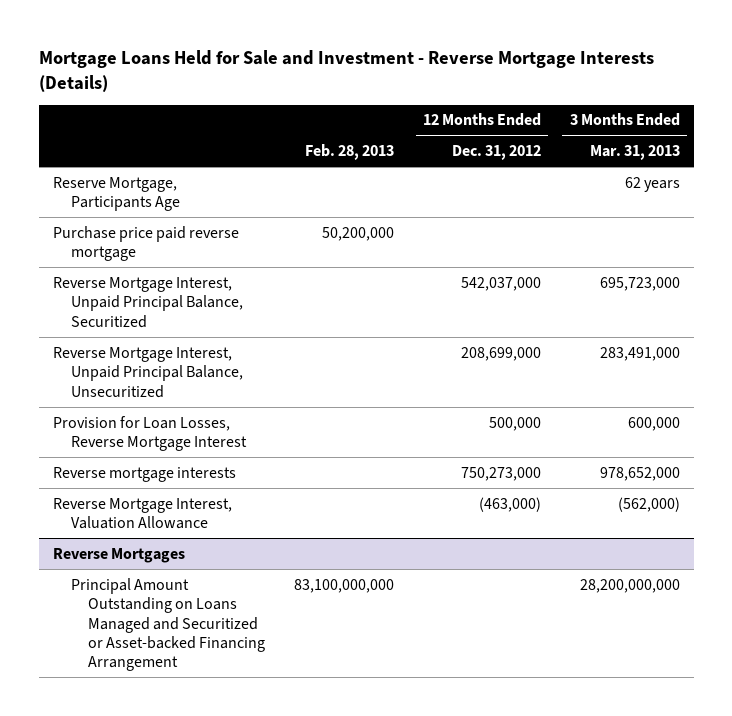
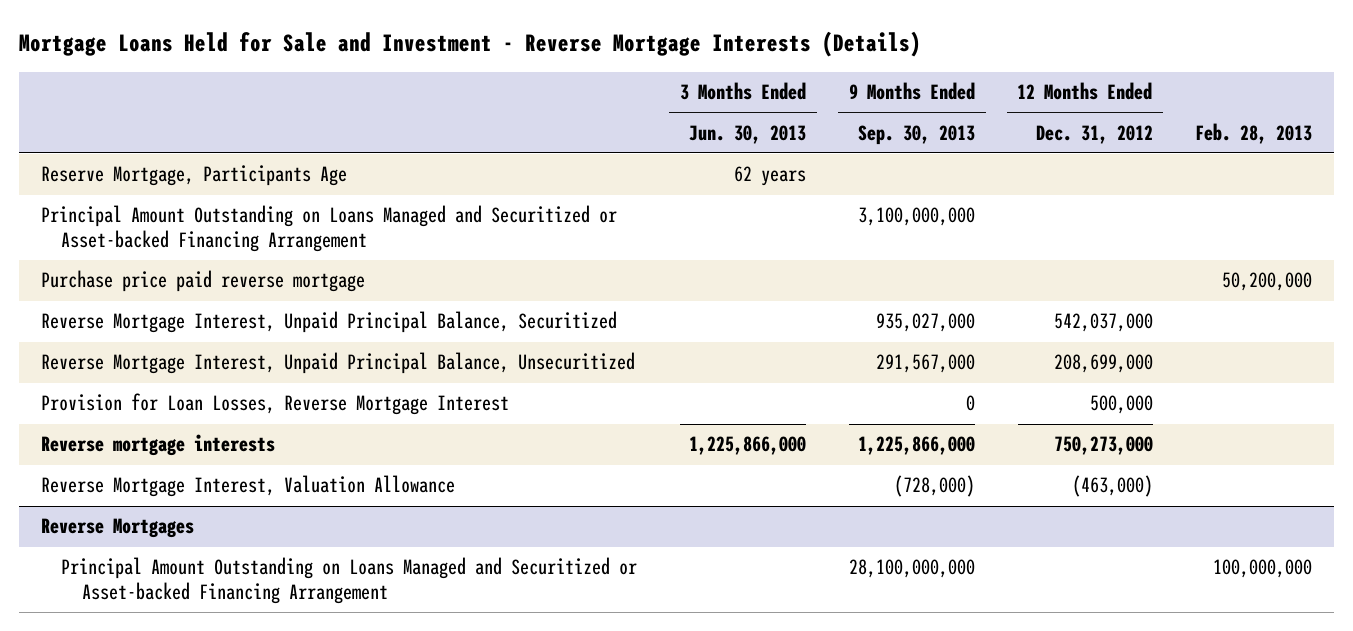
- | Feb. 28, 2013 | 12 Months Ended Dec. 31, 2012 | 3 Months Ended Mar. 31, 2013
+ | 3 Months Ended Jun. 30, 2013 | 9 Months Ended Sep. 30, 2013 | 12 Months Ended Dec. 31, 2012 | Feb. 28, 2013
+ Principal Amount Outstanding on Loans Managed and Securitized or Asset-backed Financing Arrangement | | 3,100,000,000 | |
@ Reverse Mortgages
- Principal Amount Outstanding on Loans Managed and Securitized or Asset-backed Financing Arrangement | 83,100,000,000 | | 28,200,000,000
+ Principal Amount Outstanding on Loans Managed and Securitized or Asset-backed Financing Arrangement | | 28,100,000,000 | | 100,000,000

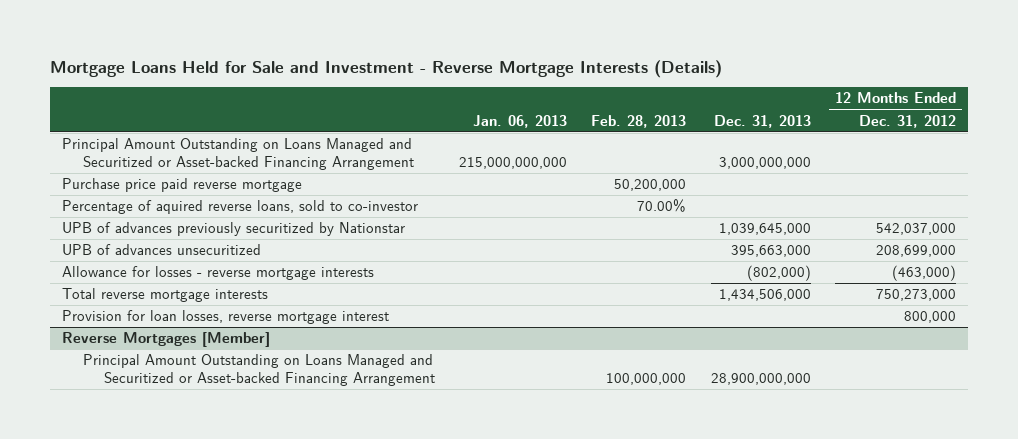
- | 3 Months Ended Jun. 30, 2013 | 9 Months Ended Sep. 30, 2013 | 12 Months Ended Dec. 31, 2012 | Feb. 28, 2013
+ | Jan. 06, 2013 | Feb. 28, 2013 | Dec. 31, 2013 | 12 Months Ended Dec. 31, 2012
- Reserve Mortgage, Participants Age | 62 years | | |
- Reverse Mortgage Interest, Unpaid Principal Balance, Securitized | | 935,027,000 | 542,037,000 |
- Reverse Mortgage Interest, Unpaid Principal Balance, Unsecuritized | | 291,567,000 | 208,699,000 |
- Provision for Loan Losses, Reverse Mortgage Interest | | 0 | 500,000 |
- Reverse mortgage interests | 1,225,866,000 | 1,225,866,000 | 750,273,000 |
- Reverse Mortgage Interest, Valuation Allowance | | (728,000) | (463,000) |
- Reverse Mortgages
+ Percentage of aquired reverse loans, sold to co-investor | | 70.00% | |
+ UPB of advances previously securitized by Nationstar | | | 1,039,645,000 | 542,037,000
+ UPB of advances unsecuritized | | | 395,663,000 | 208,699,000
+ Allowance for losses - reverse mortgage interests | | | (802,000) | (463,000)
+ Total reverse mortgage interests | | | 1,434,506,000 | 750,273,000
+ Provision for loan losses, reverse mortgage interest | | | | 800,000
+ Reverse Mortgages [Member]

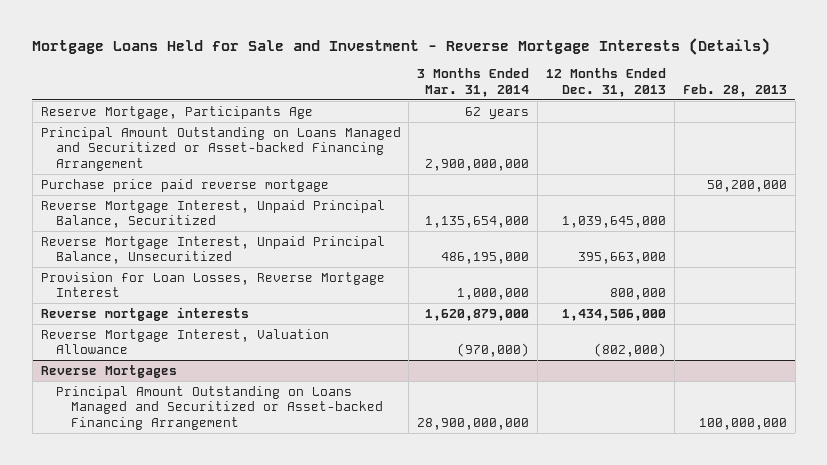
- | Jan. 06, 2013 | Feb. 28, 2013 | Dec. 31, 2013 | 12 Months Ended Dec. 31, 2012
+ | 3 Months Ended Mar. 31, 2014 | 12 Months Ended Dec. 31, 2013 | Feb. 28, 2013
+ Reserve Mortgage, Participants Age | 62 years | |
- Percentage of aquired reverse loans, sold to co-investor | | 70.00% | |
- UPB of advances previously securitized by Nationstar | | | 1,039,645,000 | 542,037,000
- UPB of advances unsecuritized | | | 395,663,000 | 208,699,000
- Allowance for losses - reverse mortgage interests | | | (802,000) | (463,000)
- Total reverse mortgage interests | | | 1,434,506,000 | 750,273,000
- Provision for loan losses, reverse mortgage interest | | | | 800,000
- Reverse Mortgages [Member]
+ Reverse Mortgage Interest, Unpaid Principal Balance, Securitized | 1,135,654,000 | 1,039,645,000 |
+ Reverse Mortgage Interest, Unpaid Principal Balance, Unsecuritized | 486,195,000 | 395,663,000 |
+ Provision for Loan Losses, Reverse Mortgage Interest | 1,000,000 | 800,000 |
+ Reverse mortgage interests | 1,620,879,000 | 1,434,506,000 |
+ Reverse Mortgage Interest, Valuation Allowance | (970,000) | (802,000) |
+ Reverse Mortgages

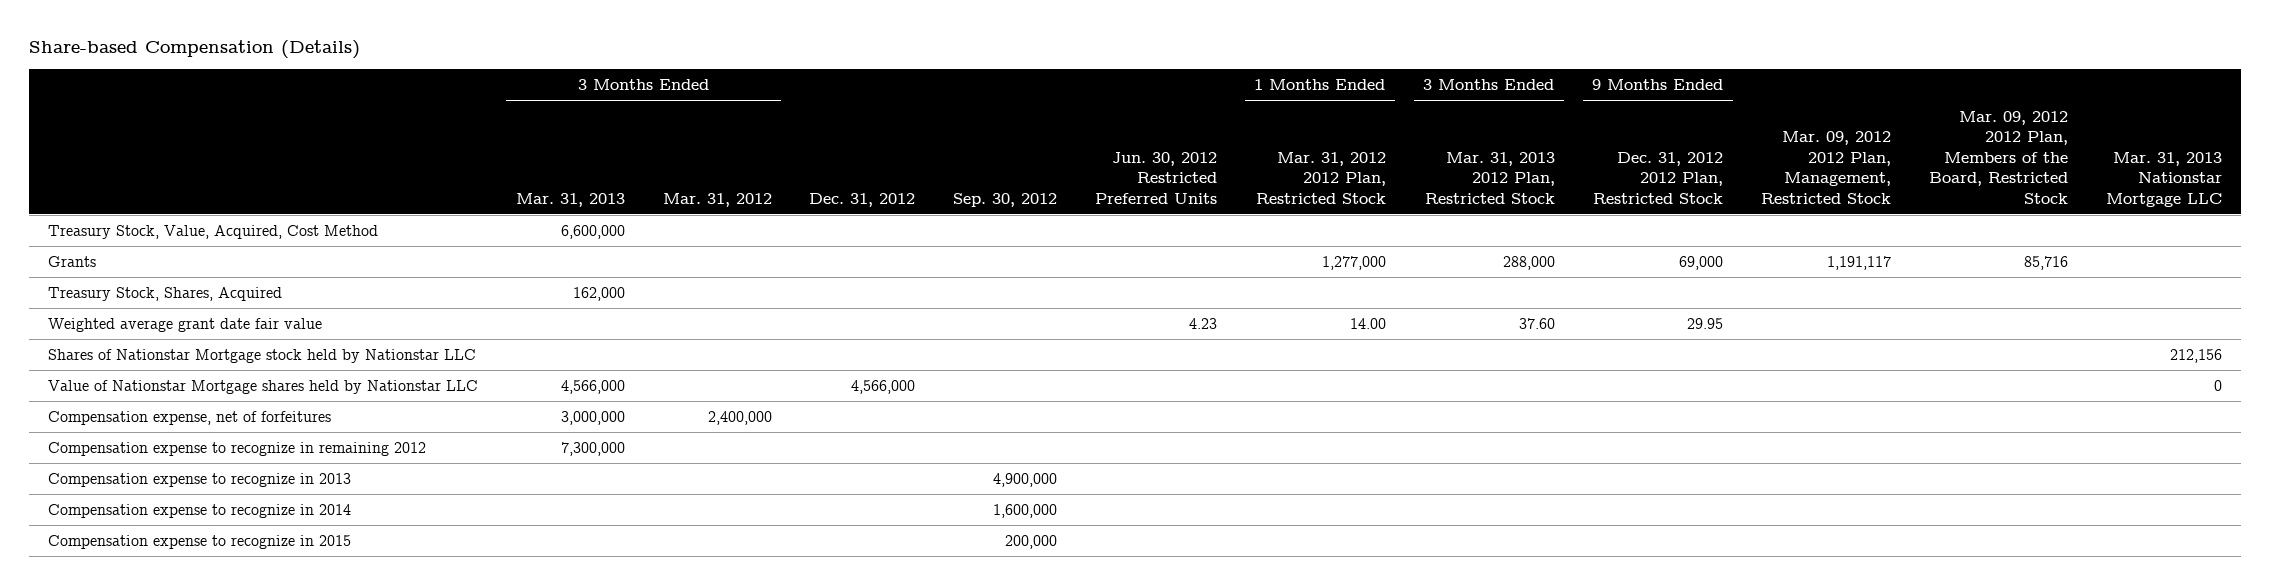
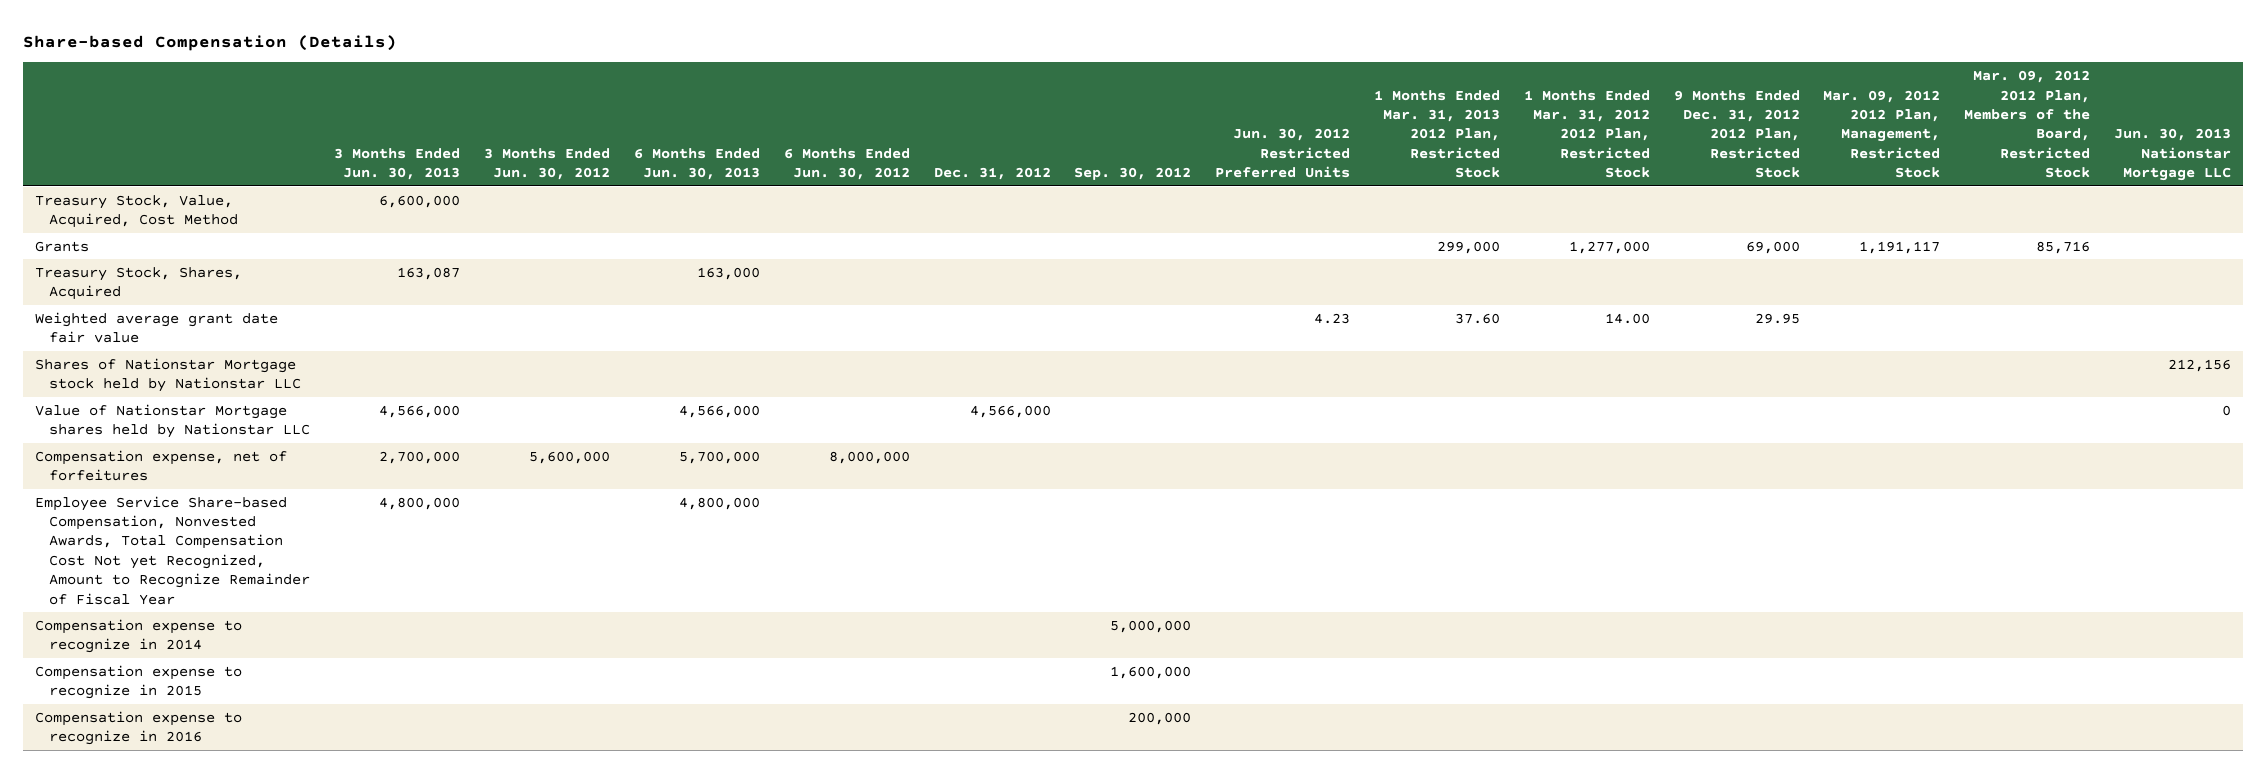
- | 3 Months Ended Mar. 31, 2013 | 3 Months Ended Mar. 31, 2012 | Dec. 31, 2012 | Sep. 30, 2012 | Jun. 30, 2012 Restricted Preferred Units | 1 Months Ended Mar. 31, 2012 2012 Plan, Restricted Stock | 3 Months Ended Mar. 31, 2013 2012 Plan, Restricted Stock | 9 Months Ended Dec. 31, 2012 2012 Plan, Restricted Stock | Mar. 09, 2012 2012 Plan, Management, Restricted Stock | Mar. 09, 2012 2012 Plan, Members of the Board, Restricted Stock | Mar. 31, 2013 Nationstar Mortgage LLC
+ | 3 Months Ended Jun. 30, 2013 | 3 Months Ended Jun. 30, 2012 | 6 Months Ended Jun. 30, 2013 | 6 Months Ended Jun. 30, 2012 | Dec. 31, 2012 | Sep. 30, 2012 | Jun. 30, 2012 Restricted Preferred Units | 1 Months Ended Mar. 31, 2013 2012 Plan, Restricted Stock | 1 Months Ended Mar. 31, 2012 2012 Plan, Restricted Stock | 9 Months Ended Dec. 31, 2012 2012 Plan, Restricted Stock | Mar. 09, 2012 2012 Plan, Management, Restricted Stock | Mar. 09, 2012 2012 Plan, Members of the Board, Restricted Stock | Jun. 30, 2013 Nationstar Mortgage LLC
- Compensation expense to recognize in remaining 2012 | 7,300,000 | | | | | | | | | |
- Compensation expense to recognize in 2013 | | | | 4,900,000 | | | | | | |
- Compensation expense to recognize in 2014 | | | | 1,600,000 | | | | | | |
- Compensation expense to recognize in 2015 | | | | 200,000 | | | | | | |
+ Employee Service Share-based Compensation, Nonvested Awards, Total Compensation Cost Not yet Recognized, Amount to Recognize Remainder of Fiscal Year | 4,800,000 | | 4,800,000 | | | | | | | | | |
+ Compensation expense to recognize in 2014 | | | | | | 5,000,000 | | | | | | |
+ Compensation expense to recognize in 2015 | | | | | | 1,600,000 | | | | | | |
+ Compensation expense to recognize in 2016 | | | | | | 200,000 | | | | | | |

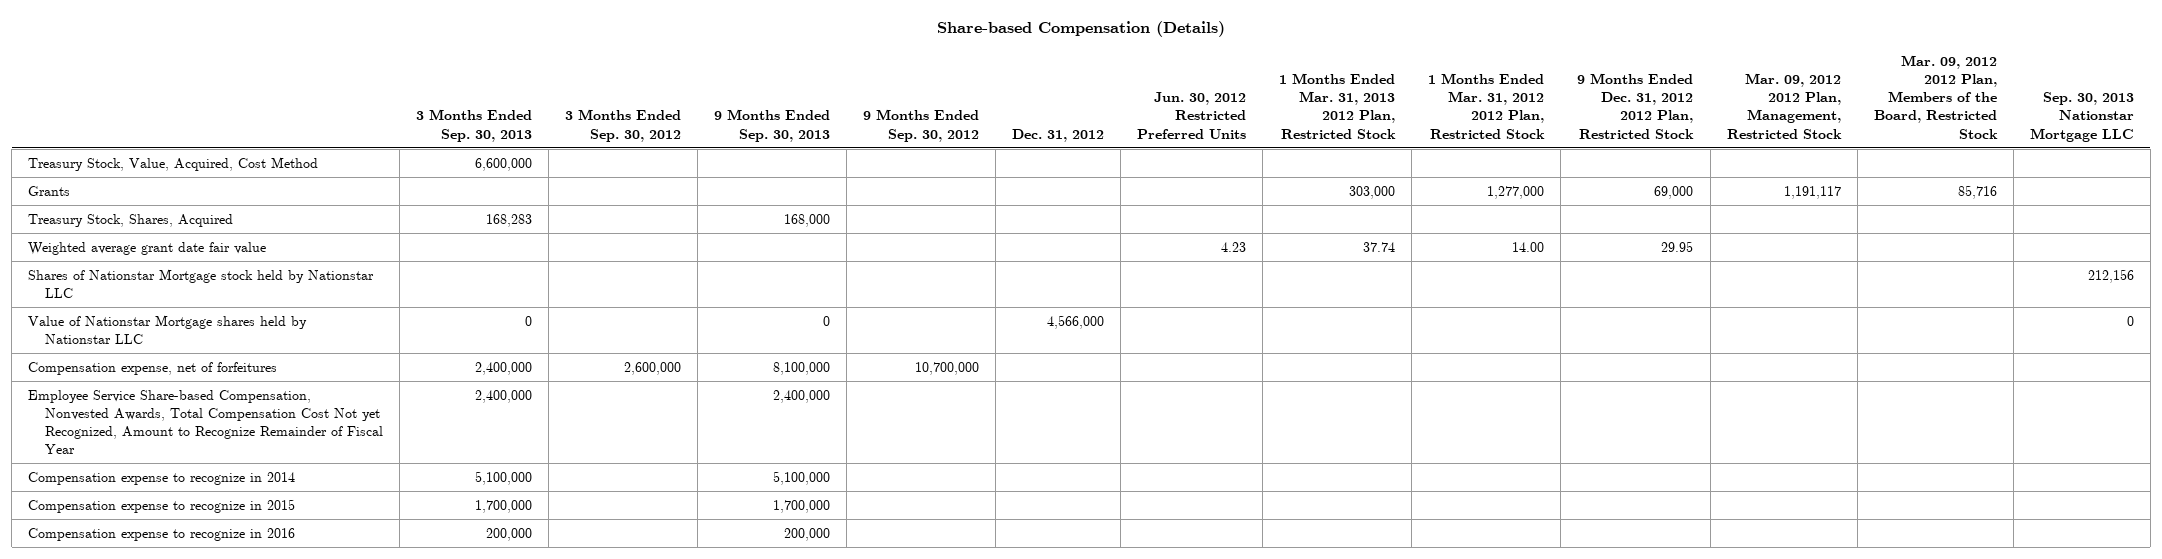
- | 3 Months Ended Jun. 30, 2013 | 3 Months Ended Jun. 30, 2012 | 6 Months Ended Jun. 30, 2013 | 6 Months Ended Jun. 30, 2012 | Dec. 31, 2012 | Sep. 30, 2012 | Jun. 30, 2012 Restricted Preferred Units | 1 Months Ended Mar. 31, 2013 2012 Plan, Restricted Stock | 1 Months Ended Mar. 31, 2012 2012 Plan, Restricted Stock | 9 Months Ended Dec. 31, 2012 2012 Plan, Restricted Stock | Mar. 09, 2012 2012 Plan, Management, Restricted Stock | Mar. 09, 2012 2012 Plan, Members of the Board, Restricted Stock | Jun. 30, 2013 Nationstar Mortgage LLC
+ | 3 Months Ended Sep. 30, 2013 | 3 Months Ended Sep. 30, 2012 | 9 Months Ended Sep. 30, 2013 | 9 Months Ended Sep. 30, 2012 | Dec. 31, 2012 | Jun. 30, 2012 Restricted Preferred Units | 1 Months Ended Mar. 31, 2013 2012 Plan, Restricted Stock | 1 Months Ended Mar. 31, 2012 2012 Plan, Restricted Stock | 9 Months Ended Dec. 31, 2012 2012 Plan, Restricted Stock | Mar. 09, 2012 2012 Plan, Management, Restricted Stock | Mar. 09, 2012 2012 Plan, Members of the Board, Restricted Stock | Sep. 30, 2013 Nationstar Mortgage LLC
- Grants | | | | | | | | 299,000 | 1,277,000 | 69,000 | 1,191,117 | 85,716 |
+ Grants | | | | | | | 303,000 | 1,277,000 | 69,000 | 1,191,117 | 85,716 |
- Weighted average grant date fair value | | | | | | | 4.23 | 37.60 | 14.00 | 29.95 | | |
+ Weighted average grant date fair value | | | | | | 4.23 | 37.74 | 14.00 | 29.95 | | |

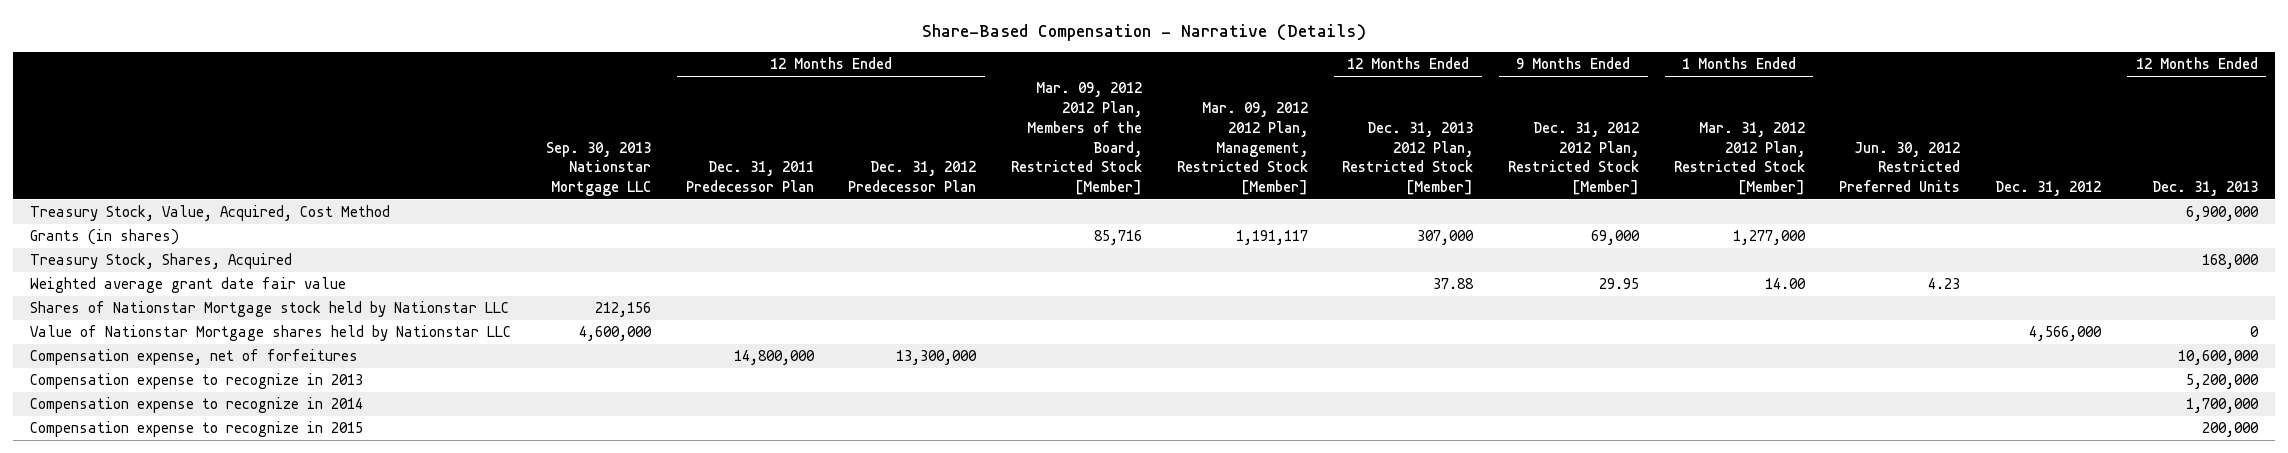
- Share-based Compensation (Details)
+ Share-Based Compensation - Narrative (Details)
- | 3 Months Ended Sep. 30, 2013 | 3 Months Ended Sep. 30, 2012 | 9 Months Ended Sep. 30, 2013 | 9 Months Ended Sep. 30, 2012 | Dec. 31, 2012 | Jun. 30, 2012 Restricted Preferred Units | 1 Months Ended Mar. 31, 2013 2012 Plan, Restricted Stock | 1 Months Ended Mar. 31, 2012 2012 Plan, Restricted Stock | 9 Months Ended Dec. 31, 2012 2012 Plan, Restricted Stock | Mar. 09, 2012 2012 Plan, Management, Restricted Stock | Mar. 09, 2012 2012 Plan, Members of the Board, Restricted Stock | Sep. 30, 2013 Nationstar Mortgage LLC
+ | Sep. 30, 2013 Nationstar Mortgage LLC | 12 Months Ended Dec. 31, 2011 Predecessor Plan | 12 Months Ended Dec. 31, 2012 Predecessor Plan | Mar. 09, 2012 2012 Plan, Members of the Board, Restricted Stock [Member] | Mar. 09, 2012 2012 Plan, Management, Restricted Stock [Member] | 12 Months Ended Dec. 31, 2013 2012 Plan, Restricted Stock [Member] | 9 Months Ended Dec. 31, 2012 2012 Plan, Restricted Stock [Member] | 1 Months Ended Mar. 31, 2012 2012 Plan, Restricted Stock [Member] | Jun. 30, 2012 Restricted Preferred Units | Dec. 31, 2012 | 12 Months Ended Dec. 31, 2013
- Grants | | | | | | | 303,000 | 1,277,000 | 69,000 | 1,191,117 | 85,716 |
+ Grants (in shares) | | | | 85,716 | 1,191,117 | 307,000 | 69,000 | 1,277,000 | | |
- Value of Nationstar Mortgage shares held by Nationstar LLC | 0 | | 0 | | 4,566,000 | | | | | | | 0
+ Value of Nationstar Mortgage shares held by Nationstar LLC | 4,600,000 | | | | | | | | | 4,566,000 | 0
- Employee Service Share-based Compensation, Nonvested Awards, Total Compensation Cost Not yet Recognized, Amount to Recognize Remainder of Fiscal Year | 2,400,000 | | 2,400,000 | | | | | | | | |
+ Compensation expense to recognize in 2013 | | | | | | | | | | | 5,200,000
- Compensation expense to recognize in 2016 | 200,000 | | 200,000 | | | | | | | | |

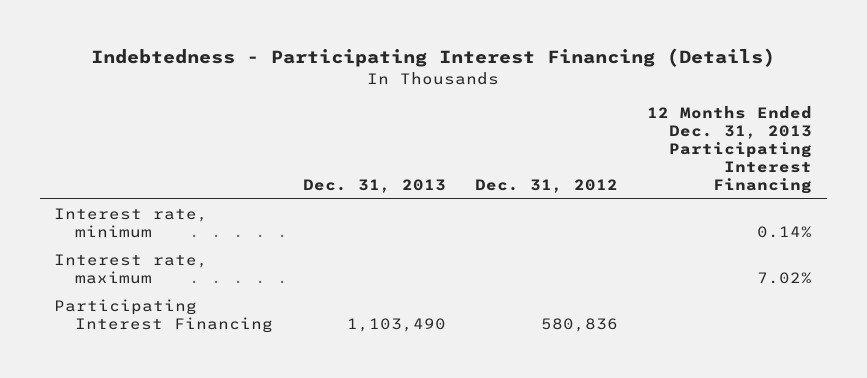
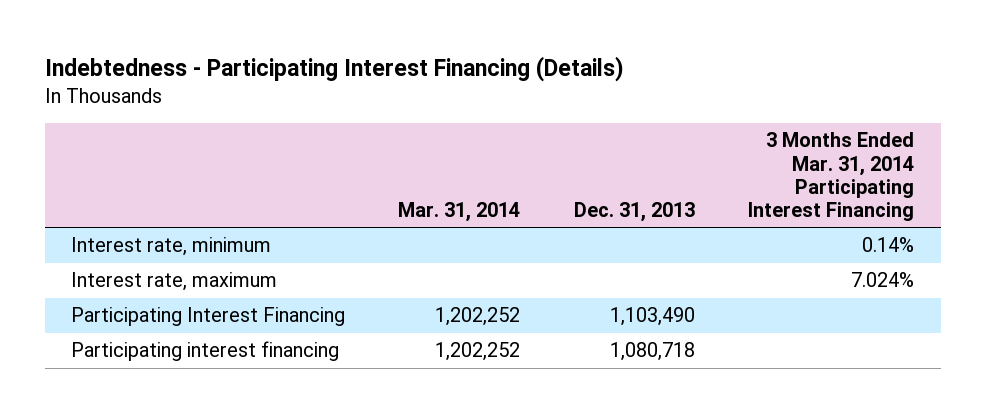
- | Dec. 31, 2013 | Dec. 31, 2012 | 12 Months Ended Dec. 31, 2013 Participating Interest Financing
+ | Mar. 31, 2014 | Dec. 31, 2013 | 3 Months Ended Mar. 31, 2014 Participating Interest Financing
+ Participating interest financing | 1,202,252 | 1,080,718 |

